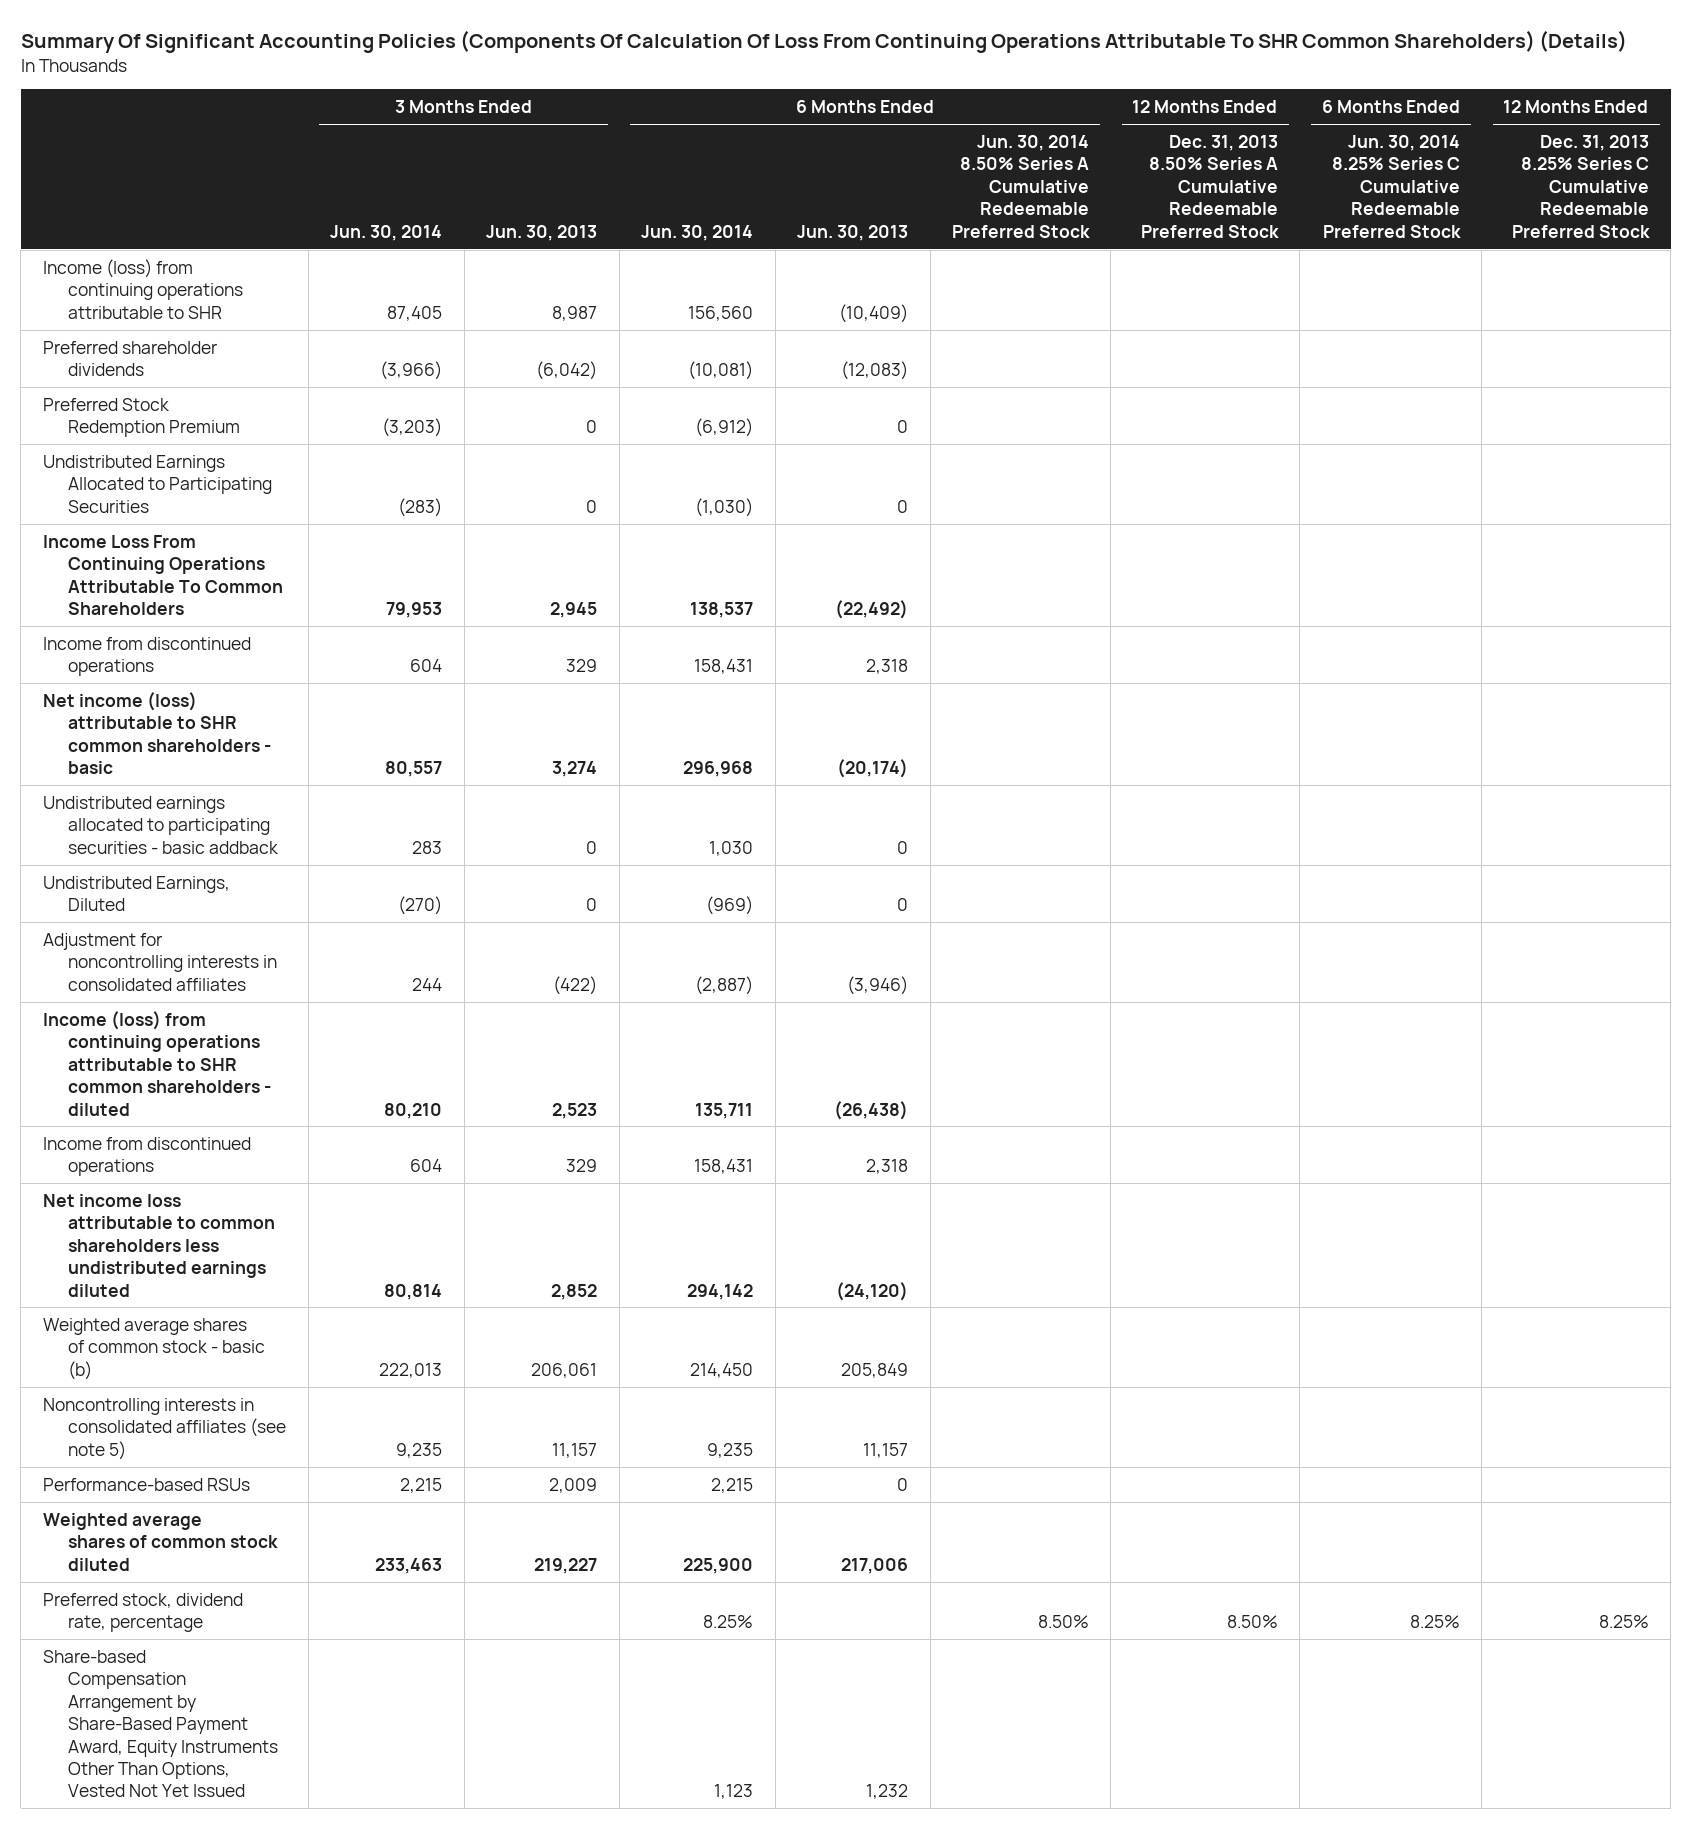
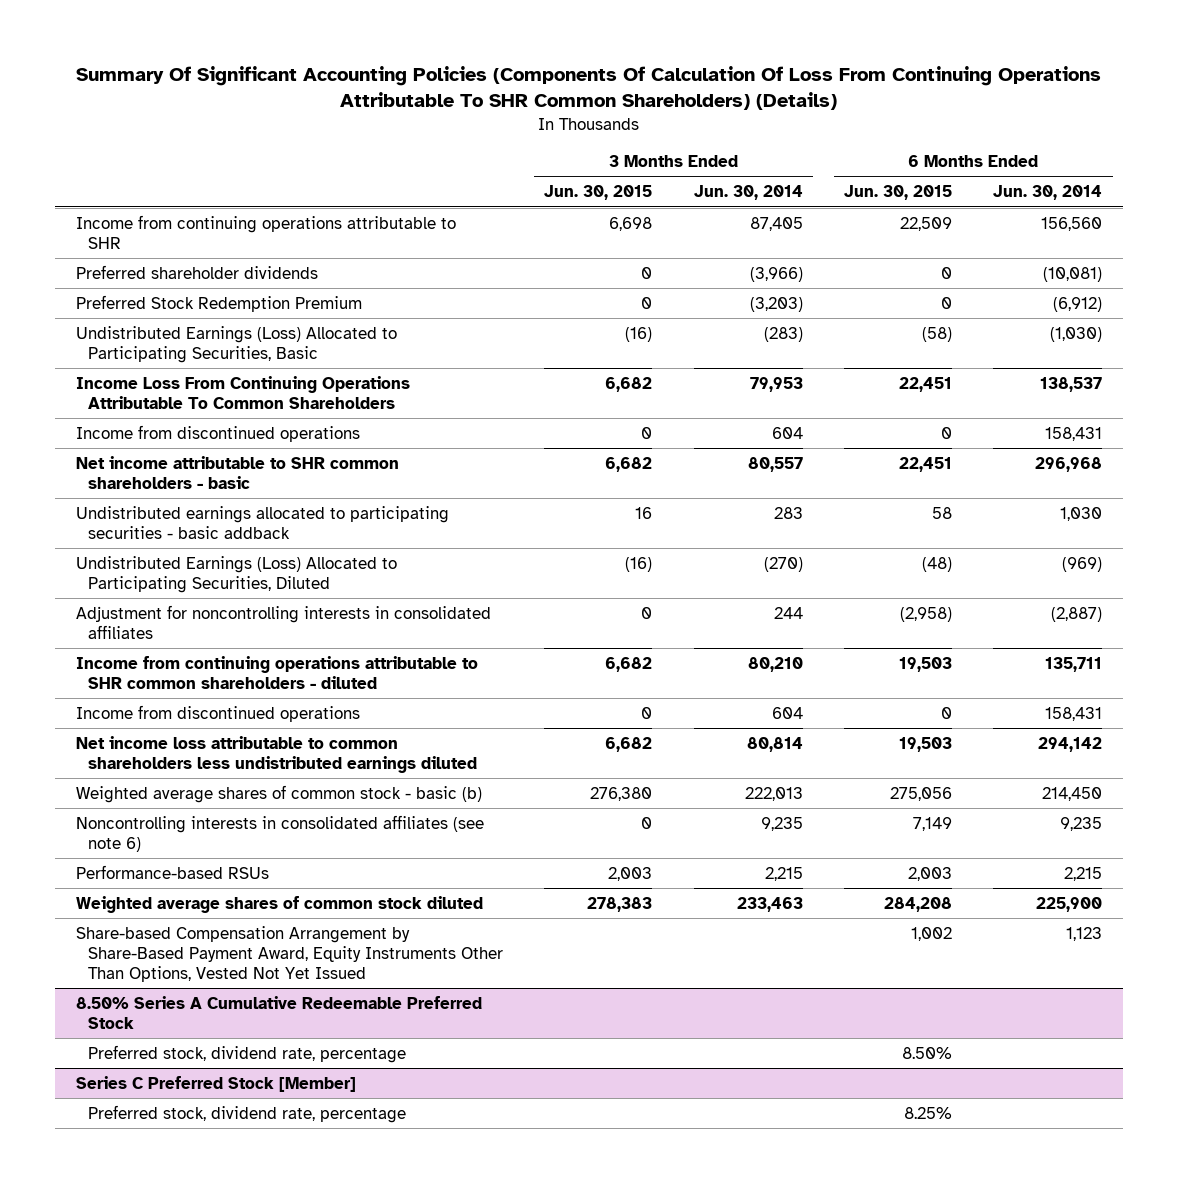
- | 3 Months Ended Jun. 30, 2014 | 3 Months Ended Jun. 30, 2013 | 6 Months Ended Jun. 30, 2014 | 6 Months Ended Jun. 30, 2013 | 6 Months Ended Jun. 30, 2014 8.50% Series A Cumulative Redeemable Preferred Stock | 12 Months Ended Dec. 31, 2013 8.50% Series A Cumulative Redeemable Preferred Stock | 6 Months Ended Jun. 30, 2014 8.25% Series C Cumulative Redeemable Preferred Stock | 12 Months Ended Dec. 31, 2013 8.25% Series C Cumulative Redeemable Preferred Stock
+ | 3 Months Ended Jun. 30, 2015 | 3 Months Ended Jun. 30, 2014 | 6 Months Ended Jun. 30, 2015 | 6 Months Ended Jun. 30, 2014
- Income (loss) from continuing operations attributable to SHR | 87,405 | 8,987 | 156,560 | (10,409) | | | |
+ Income from continuing operations attributable to SHR | 6,698 | 87,405 | 22,509 | 156,560
- Undistributed Earnings Allocated to Participating Securities | (283) | 0 | (1,030) | 0 | | | |
+ Undistributed Earnings (Loss) Allocated to Participating Securities, Basic | (16) | (283) | (58) | (1,030)
- Net income (loss) attributable to SHR common shareholders - basic | 80,557 | 3,274 | 296,968 | (20,174) | | | |
+ Net income attributable to SHR common shareholders - basic | 6,682 | 80,557 | 22,451 | 296,968
- Undistributed Earnings, Diluted | (270) | 0 | (969) | 0 | | | |
+ Undistributed Earnings (Loss) Allocated to Participating Securities, Diluted | (16) | (270) | (48) | (969)
- Income (loss) from continuing operations attributable to SHR common shareholders - diluted | 80,210 | 2,523 | 135,711 | (26,438) | | | |
+ Income from continuing operations attributable to SHR common shareholders - diluted | 6,682 | 80,210 | 19,503 | 135,711
- Noncontrolling interests in consolidated affiliates (see note 5) | 9,235 | 11,157 | 9,235 | 11,157 | | | |
+ Noncontrolling interests in consolidated affiliates (see note 6) | 0 | 9,235 | 7,149 | 9,235
- Preferred stock, dividend rate, percentage | | | 8.25% | | 8.50% | 8.50% | 8.25% | 8.25%
+ 8.50% Series A Cumulative Redeemable Preferred Stock
+ Preferred stock, dividend rate, percentage | | | 8.50% |
+ Series C Preferred Stock [Member]
+ Preferred stock, dividend rate, percentage | | | 8.25% |

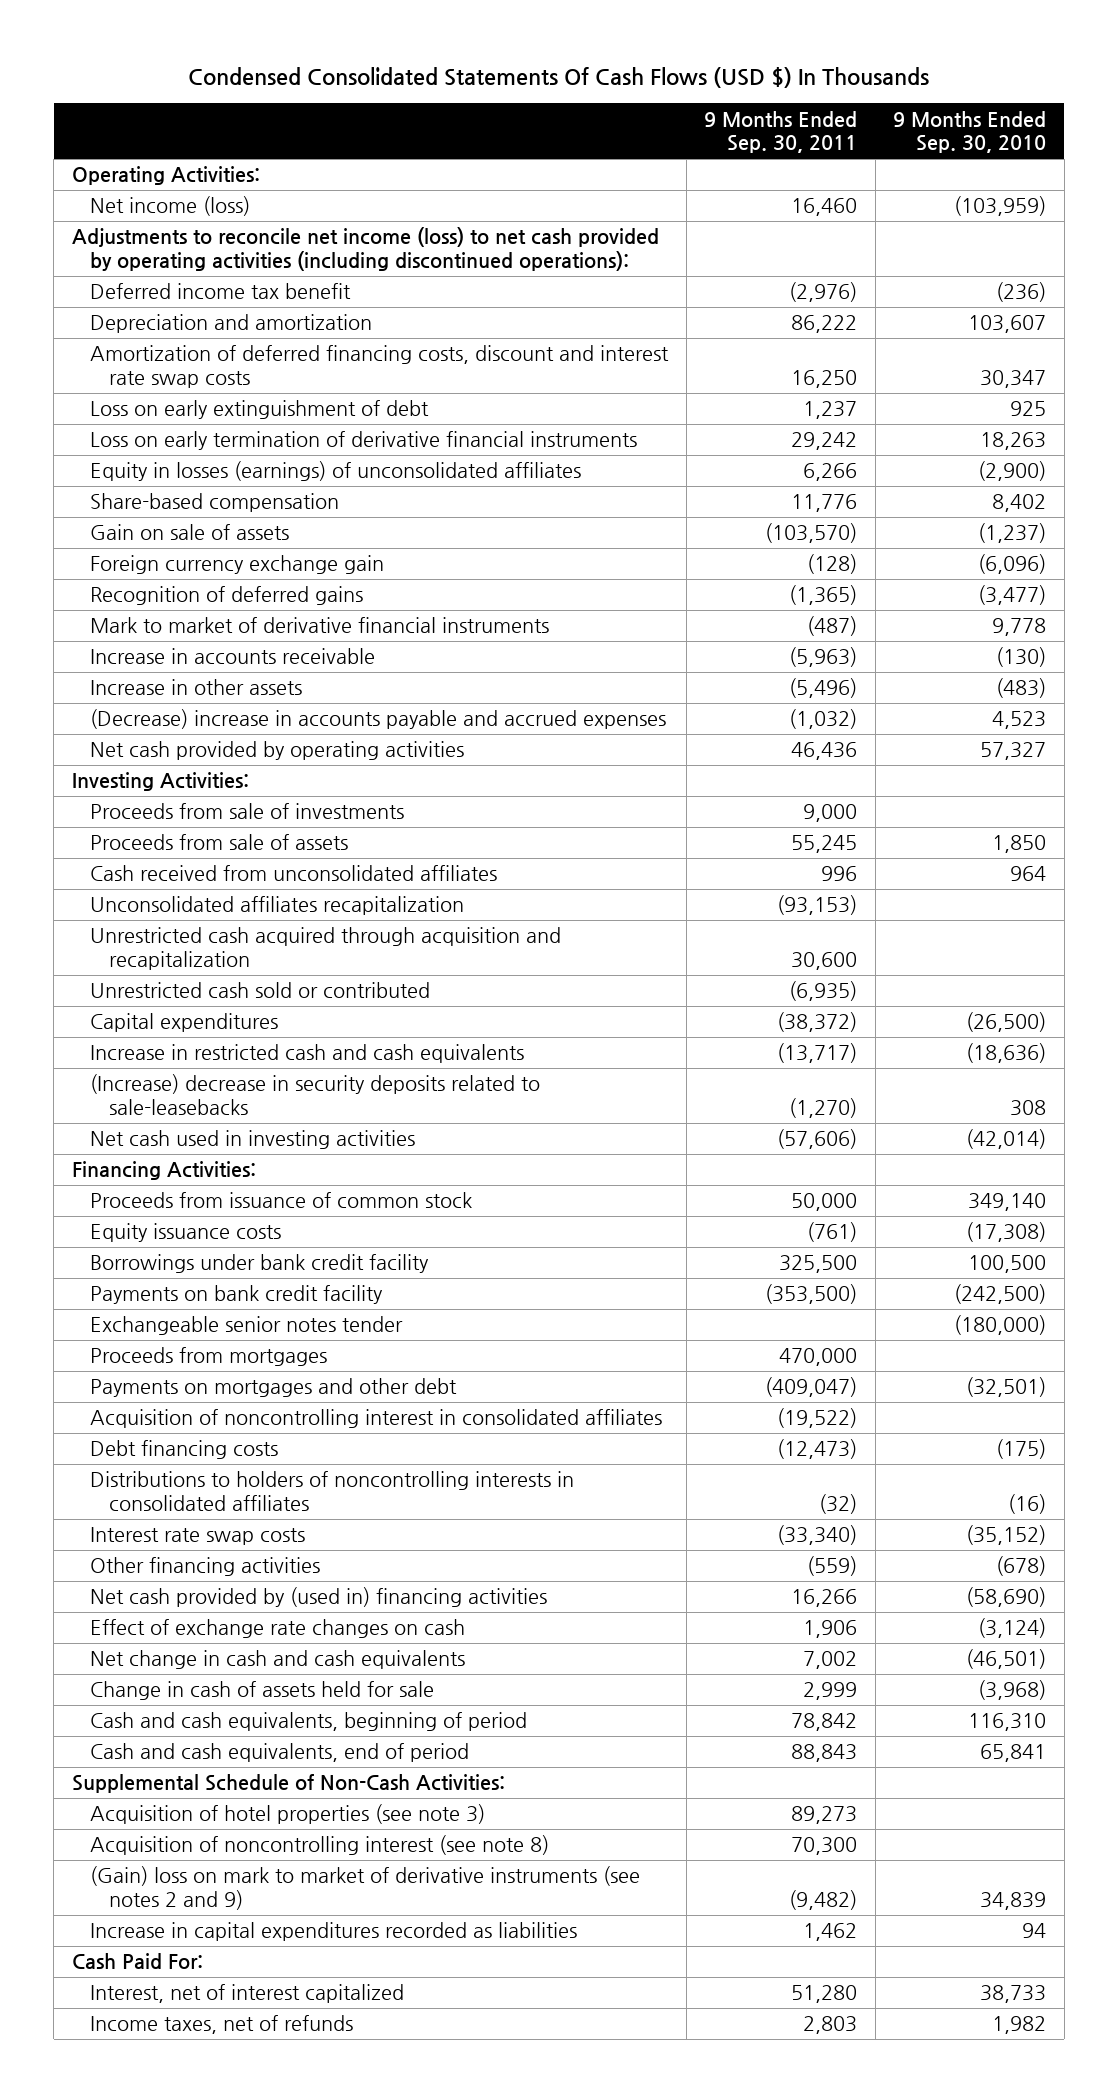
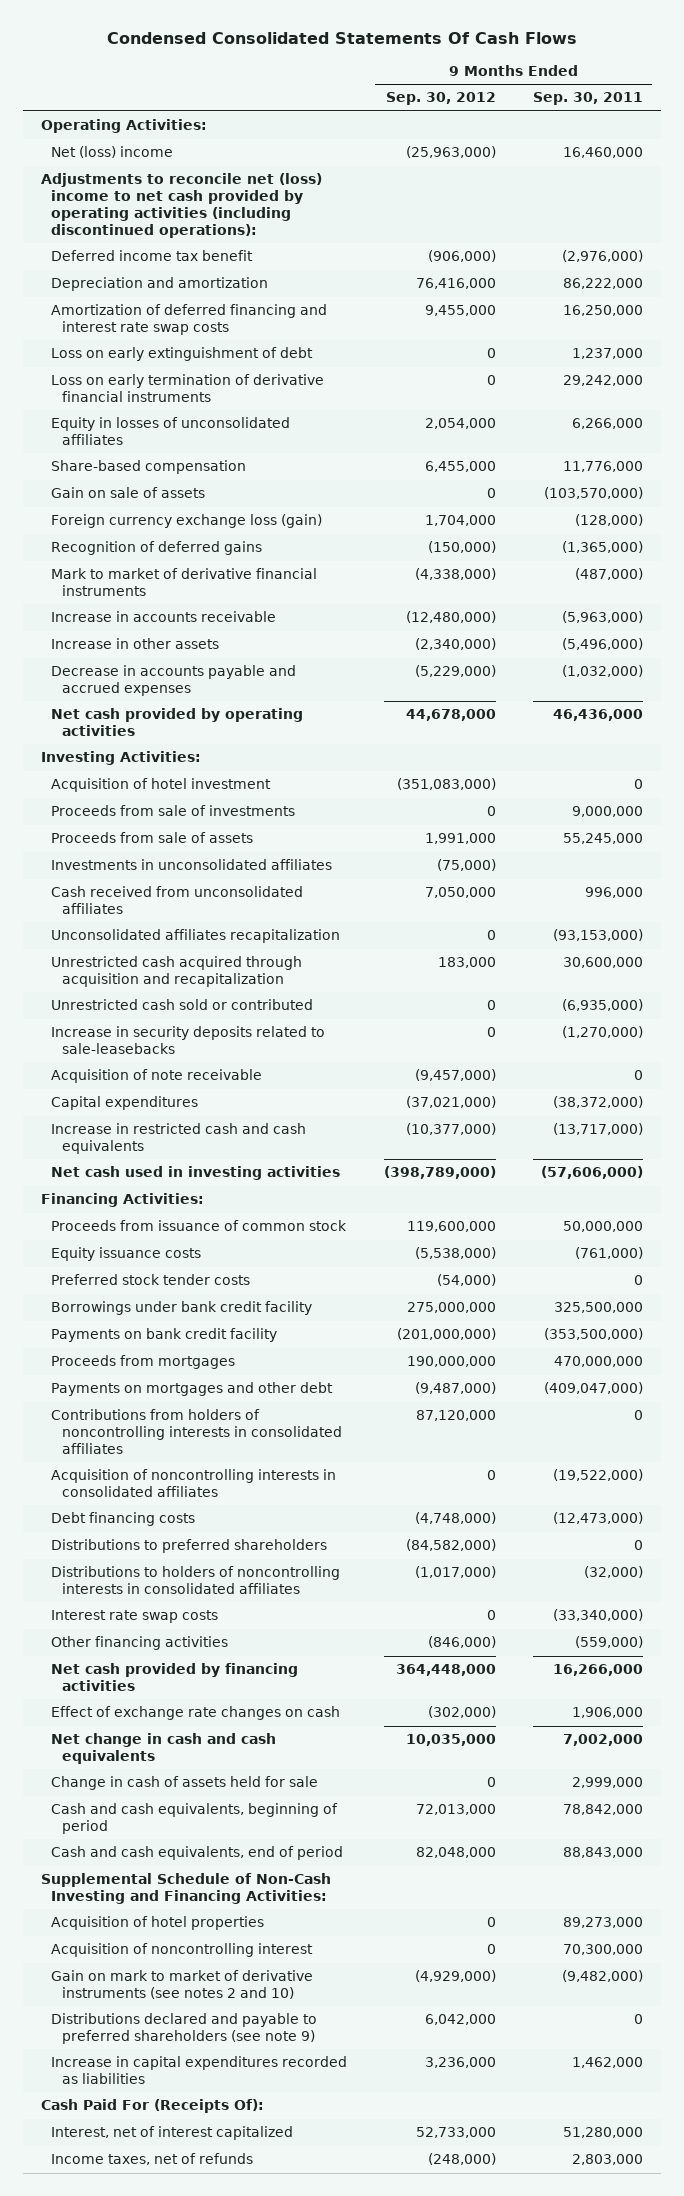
- Condensed Consolidated Statements Of Cash Flows (USD $) In Thousands
+ Condensed Consolidated Statements Of Cash Flows
- | 9 Months Ended Sep. 30, 2011 | 9 Months Ended Sep. 30, 2010
+ | 9 Months Ended Sep. 30, 2012 | 9 Months Ended Sep. 30, 2011
- Net income (loss) | 16,460 | (103,959)
- Adjustments to reconcile net income (loss) to net cash provided by operating activities (including discontinued operations):
- Deferred income tax benefit | (2,976) | (236)
- Depreciation and amortization | 86,222 | 103,607
- Amortization of deferred financing costs, discount and interest rate swap costs | 16,250 | 30,347
- Loss on early extinguishment of debt | 1,237 | 925
- Loss on early termination of derivative financial instruments | 29,242 | 18,263
- Equity in losses (earnings) of unconsolidated affiliates | 6,266 | (2,900)
- Share-based compensation | 11,776 | 8,402
- Gain on sale of assets | (103,570) | (1,237)
- Foreign currency exchange gain | (128) | (6,096)
- Recognition of deferred gains | (1,365) | (3,477)
- Mark to market of derivative financial instruments | (487) | 9,778
- Increase in accounts receivable | (5,963) | (130)
- Increase in other assets | (5,496) | (483)
- (Decrease) increase in accounts payable and accrued expenses | (1,032) | 4,523
- Net cash provided by operating activities | 46,436 | 57,327
+ Net (loss) income | (25,963,000) | 16,460,000
+ Adjustments to reconcile net (loss) income to net cash provided by operating activities (including discontinued operations):
+ Deferred income tax benefit | (906,000) | (2,976,000)
+ Depreciation and amortization | 76,416,000 | 86,222,000
+ Amortization of deferred financing and interest rate swap costs | 9,455,000 | 16,250,000
+ Loss on early extinguishment of debt | 0 | 1,237,000
+ Loss on early termination of derivative financial instruments | 0 | 29,242,000
+ Equity in losses of unconsolidated affiliates | 2,054,000 | 6,266,000
+ Share-based compensation | 6,455,000 | 11,776,000
+ Gain on sale of assets | 0 | (103,570,000)
+ Foreign currency exchange loss (gain) | 1,704,000 | (128,000)
+ Recognition of deferred gains | (150,000) | (1,365,000)
+ Mark to market of derivative financial instruments | (4,338,000) | (487,000)
+ Increase in accounts receivable | (12,480,000) | (5,963,000)
+ Increase in other assets | (2,340,000) | (5,496,000)
+ Decrease in accounts payable and accrued expenses | (5,229,000) | (1,032,000)
+ Net cash provided by operating activities | 44,678,000 | 46,436,000
- Proceeds from sale of investments | 9,000 |
- Proceeds from sale of assets | 55,245 | 1,850
- Cash received from unconsolidated affiliates | 996 | 964
- Unconsolidated affiliates recapitalization | (93,153) |
- Unrestricted cash acquired through acquisition and recapitalization | 30,600 |
- Unrestricted cash sold or contributed | (6,935) |
- Capital expenditures | (38,372) | (26,500)
- Increase in restricted cash and cash equivalents | (13,717) | (18,636)
- (Increase) decrease in security deposits related to sale-leasebacks | (1,270) | 308
- Net cash used in investing activities | (57,606) | (42,014)
+ Acquisition of hotel investment | (351,083,000) | 0
+ Proceeds from sale of investments | 0 | 9,000,000
+ Proceeds from sale of assets | 1,991,000 | 55,245,000
+ Investments in unconsolidated affiliates | (75,000) |
+ Cash received from unconsolidated affiliates | 7,050,000 | 996,000
+ Unconsolidated affiliates recapitalization | 0 | (93,153,000)
+ Unrestricted cash acquired through acquisition and recapitalization | 183,000 | 30,600,000
+ Unrestricted cash sold or contributed | 0 | (6,935,000)
+ Increase in security deposits related to sale-leasebacks | 0 | (1,270,000)
+ Acquisition of note receivable | (9,457,000) | 0
+ Capital expenditures | (37,021,000) | (38,372,000)
+ Increase in restricted cash and cash equivalents | (10,377,000) | (13,717,000)
+ Net cash used in investing activities | (398,789,000) | (57,606,000)
- Proceeds from issuance of common stock | 50,000 | 349,140
- Equity issuance costs | (761) | (17,308)
- Borrowings under bank credit facility | 325,500 | 100,500
- Payments on bank credit facility | (353,500) | (242,500)
- Exchangeable senior notes tender | | (180,000)
- Proceeds from mortgages | 470,000 |
- Payments on mortgages and other debt | (409,047) | (32,501)
- Acquisition of noncontrolling interest in consolidated affiliates | (19,522) |
- Debt financing costs | (12,473) | (175)
- Distributions to holders of noncontrolling interests in consolidated affiliates | (32) | (16)
- Interest rate swap costs | (33,340) | (35,152)
- Other financing activities | (559) | (678)
- Net cash provided by (used in) financing activities | 16,266 | (58,690)
- Effect of exchange rate changes on cash | 1,906 | (3,124)
- Net change in cash and cash equivalents | 7,002 | (46,501)
- Change in cash of assets held for sale | 2,999 | (3,968)
- Cash and cash equivalents, beginning of period | 78,842 | 116,310
- Cash and cash equivalents, end of period | 88,843 | 65,841
- Supplemental Schedule of Non-Cash Activities:
- Acquisition of hotel properties (see note 3) | 89,273 |
- Acquisition of noncontrolling interest (see note 8) | 70,300 |
- (Gain) loss on mark to market of derivative instruments (see notes 2 and 9) | (9,482) | 34,839
- Increase in capital expenditures recorded as liabilities | 1,462 | 94
- Cash Paid For:
- Interest, net of interest capitalized | 51,280 | 38,733
- Income taxes, net of refunds | 2,803 | 1,982
+ Proceeds from issuance of common stock | 119,600,000 | 50,000,000
+ Equity issuance costs | (5,538,000) | (761,000)
+ Preferred stock tender costs | (54,000) | 0
+ Borrowings under bank credit facility | 275,000,000 | 325,500,000
+ Payments on bank credit facility | (201,000,000) | (353,500,000)
+ Proceeds from mortgages | 190,000,000 | 470,000,000
+ Payments on mortgages and other debt | (9,487,000) | (409,047,000)
+ Contributions from holders of noncontrolling interests in consolidated affiliates | 87,120,000 | 0
+ Acquisition of noncontrolling interests in consolidated affiliates | 0 | (19,522,000)
+ Debt financing costs | (4,748,000) | (12,473,000)
+ Distributions to preferred shareholders | (84,582,000) | 0
+ Distributions to holders of noncontrolling interests in consolidated affiliates | (1,017,000) | (32,000)
+ Interest rate swap costs | 0 | (33,340,000)
+ Other financing activities | (846,000) | (559,000)
+ Net cash provided by financing activities | 364,448,000 | 16,266,000
+ Effect of exchange rate changes on cash | (302,000) | 1,906,000
+ Net change in cash and cash equivalents | 10,035,000 | 7,002,000
+ Change in cash of assets held for sale | 0 | 2,999,000
+ Cash and cash equivalents, beginning of period | 72,013,000 | 78,842,000
+ Cash and cash equivalents, end of period | 82,048,000 | 88,843,000
+ Supplemental Schedule of Non-Cash Investing and Financing Activities:
+ Acquisition of hotel properties | 0 | 89,273,000
+ Acquisition of noncontrolling interest | 0 | 70,300,000
+ Gain on mark to market of derivative instruments (see notes 2 and 10) | (4,929,000) | (9,482,000)
+ Distributions declared and payable to preferred shareholders (see note 9) | 6,042,000 | 0
+ Increase in capital expenditures recorded as liabilities | 3,236,000 | 1,462,000
+ Cash Paid For (Receipts Of):
+ Interest, net of interest capitalized | 52,733,000 | 51,280,000
+ Income taxes, net of refunds | (248,000) | 2,803,000

